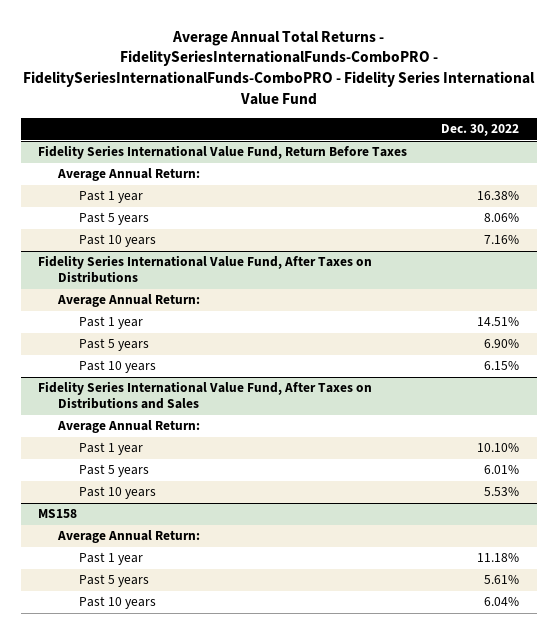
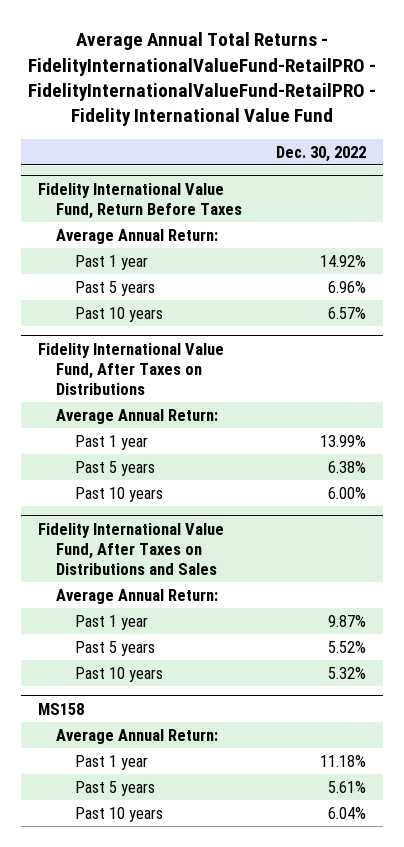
- Average Annual Total Returns - FidelitySeriesInternationalFunds-ComboPRO - FidelitySeriesInternationalFunds-ComboPRO - Fidelity Series International Value Fund
+ Average Annual Total Returns - FidelityInternationalValueFund-RetailPRO - FidelityInternationalValueFund-RetailPRO - Fidelity International Value Fund
- Fidelity Series International Value Fund, Return Before Taxes
+ Fidelity International Value Fund, Return Before Taxes
- Past 1 year | 16.38%
- Past 5 years | 8.06%
- Past 10 years | 7.16%
- Fidelity Series International Value Fund, After Taxes on Distributions
+ Past 1 year | 14.92%
+ Past 5 years | 6.96%
+ Past 10 years | 6.57%
+ Fidelity International Value Fund, After Taxes on Distributions
- Past 1 year | 14.51%
- Past 5 years | 6.90%
- Past 10 years | 6.15%
- Fidelity Series International Value Fund, After Taxes on Distributions and Sales
+ Past 1 year | 13.99%
+ Past 5 years | 6.38%
+ Past 10 years | 6.00%
+ Fidelity International Value Fund, After Taxes on Distributions and Sales
- Past 1 year | 10.10%
- Past 5 years | 6.01%
- Past 10 years | 5.53%
+ Past 1 year | 9.87%
+ Past 5 years | 5.52%
+ Past 10 years | 5.32%

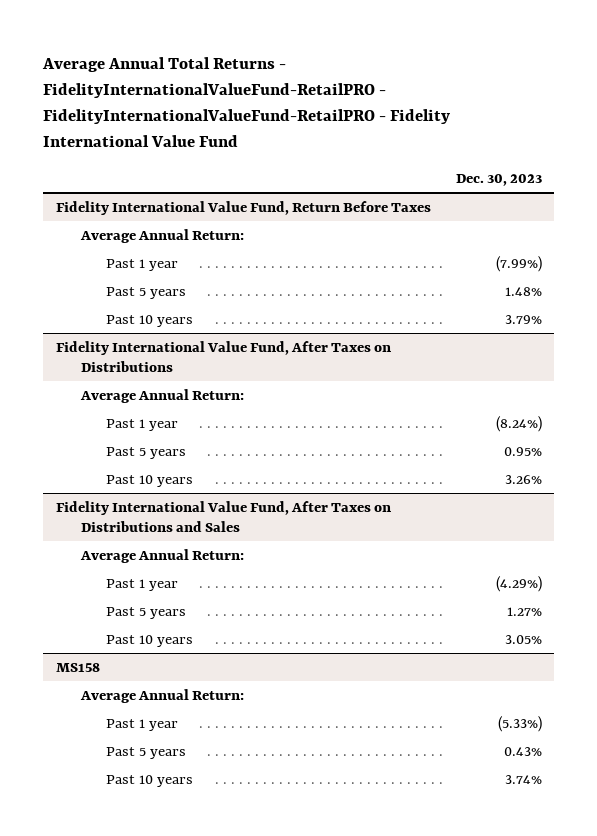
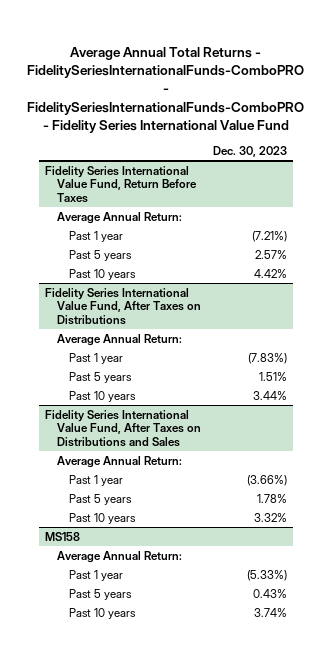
- Average Annual Total Returns - FidelityInternationalValueFund-RetailPRO - FidelityInternationalValueFund-RetailPRO - Fidelity International Value Fund
+ Average Annual Total Returns - FidelitySeriesInternationalFunds-ComboPRO - FidelitySeriesInternationalFunds-ComboPRO - Fidelity Series International Value Fund
- Fidelity International Value Fund, Return Before Taxes
+ Fidelity Series International Value Fund, Return Before Taxes
- Past 1 year | (7.99%)
- Past 5 years | 1.48%
- Past 10 years | 3.79%
- Fidelity International Value Fund, After Taxes on Distributions
+ Past 1 year | (7.21%)
+ Past 5 years | 2.57%
+ Past 10 years | 4.42%
+ Fidelity Series International Value Fund, After Taxes on Distributions
- Past 1 year | (8.24%)
- Past 5 years | 0.95%
- Past 10 years | 3.26%
- Fidelity International Value Fund, After Taxes on Distributions and Sales
+ Past 1 year | (7.83%)
+ Past 5 years | 1.51%
+ Past 10 years | 3.44%
+ Fidelity Series International Value Fund, After Taxes on Distributions and Sales
- Past 1 year | (4.29%)
- Past 5 years | 1.27%
- Past 10 years | 3.05%
+ Past 1 year | (3.66%)
+ Past 5 years | 1.78%
+ Past 10 years | 3.32%

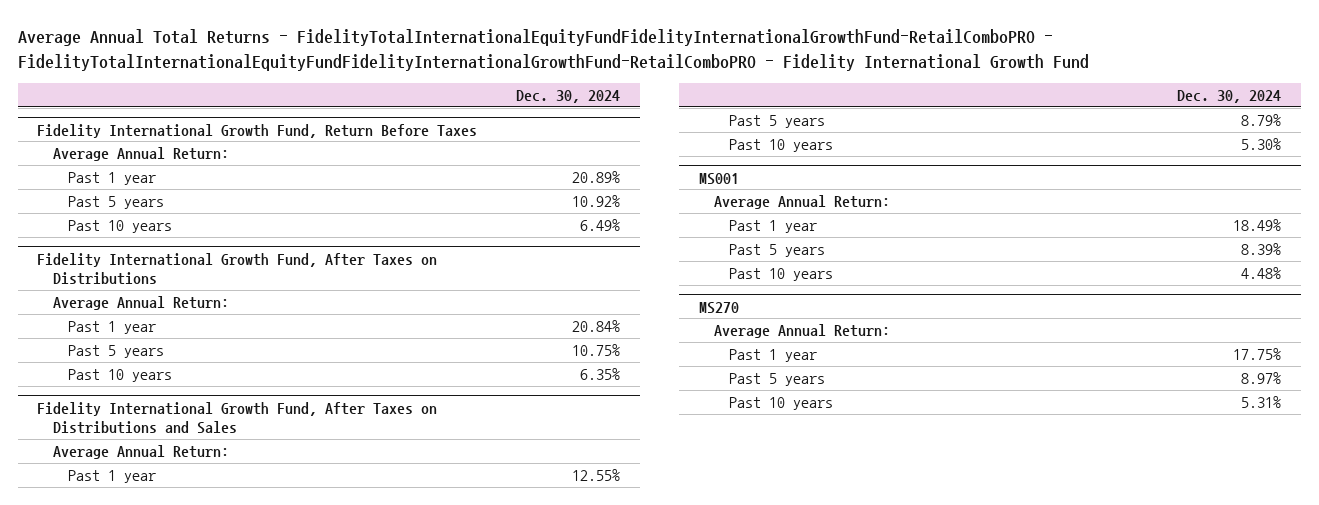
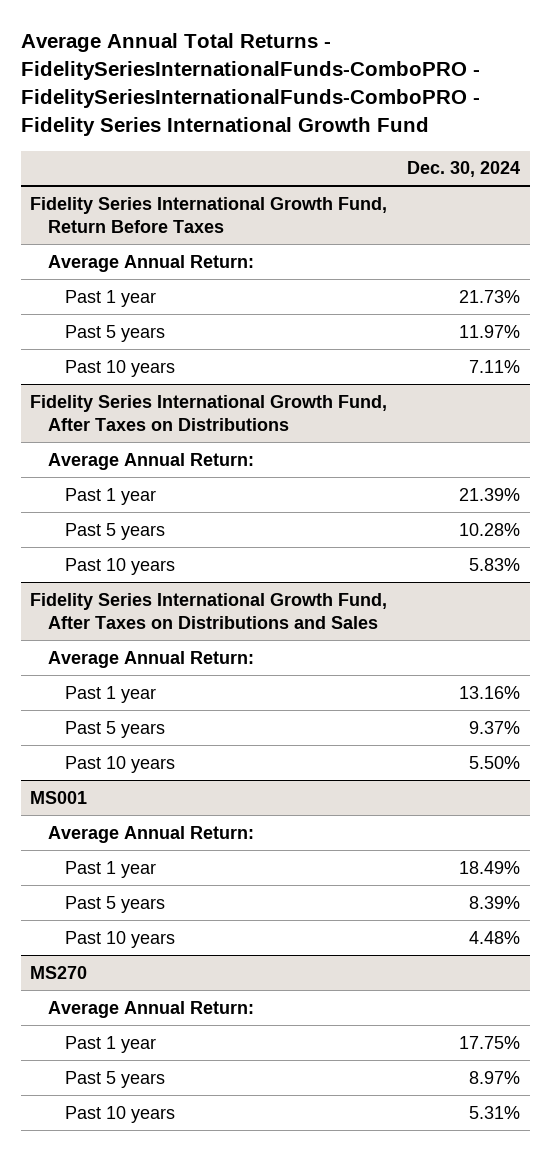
- Average Annual Total Returns - FidelityTotalInternationalEquityFundFidelityInternationalGrowthFund-RetailComboPRO - FidelityTotalInternationalEquityFundFidelityInternationalGrowthFund-RetailComboPRO - Fidelity International Growth Fund
+ Average Annual Total Returns - FidelitySeriesInternationalFunds-ComboPRO - FidelitySeriesInternationalFunds-ComboPRO - Fidelity Series International Growth Fund
- Fidelity International Growth Fund, Return Before Taxes
+ Fidelity Series International Growth Fund, Return Before Taxes
- Past 1 year | 20.89%
- Past 5 years | 10.92%
- Past 10 years | 6.49%
- Fidelity International Growth Fund, After Taxes on Distributions
+ Past 1 year | 21.73%
+ Past 5 years | 11.97%
+ Past 10 years | 7.11%
+ Fidelity Series International Growth Fund, After Taxes on Distributions
- Past 1 year | 20.84%
- Past 5 years | 10.75%
- Past 10 years | 6.35%
- Fidelity International Growth Fund, After Taxes on Distributions and Sales
+ Past 1 year | 21.39%
+ Past 5 years | 10.28%
+ Past 10 years | 5.83%
+ Fidelity Series International Growth Fund, After Taxes on Distributions and Sales
- Past 1 year | 12.55%
- Past 5 years | 8.79%
- Past 10 years | 5.30%
+ Past 1 year | 13.16%
+ Past 5 years | 9.37%
+ Past 10 years | 5.50%

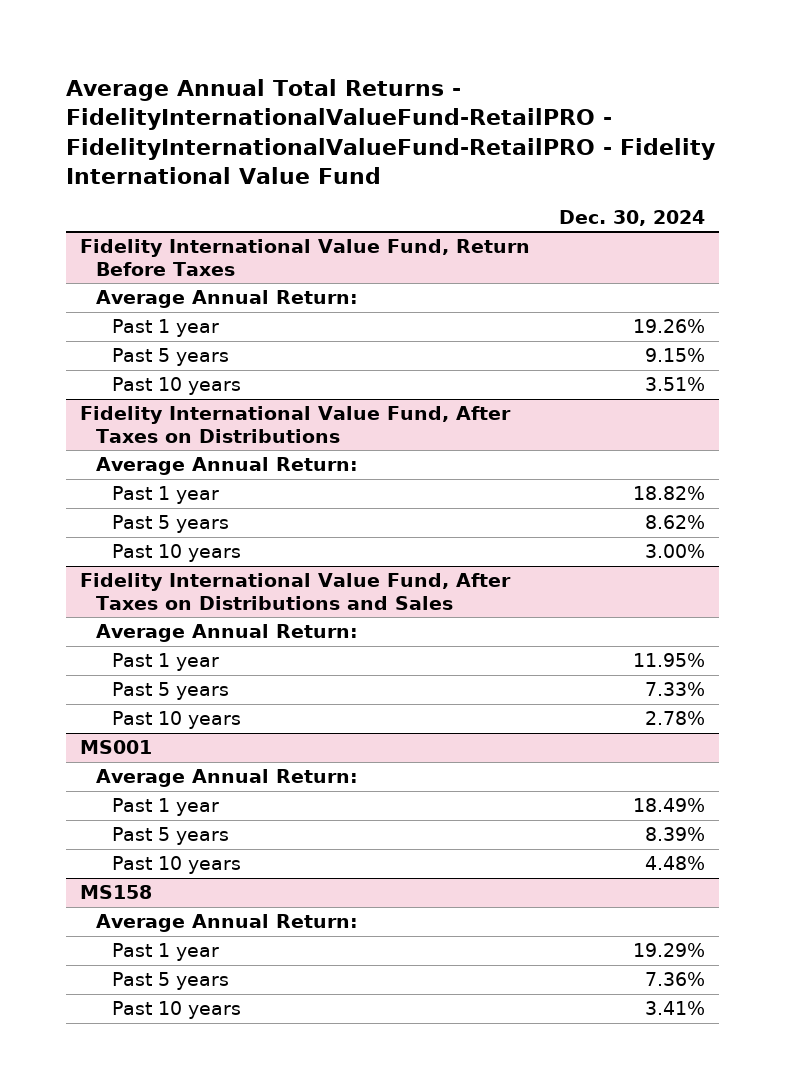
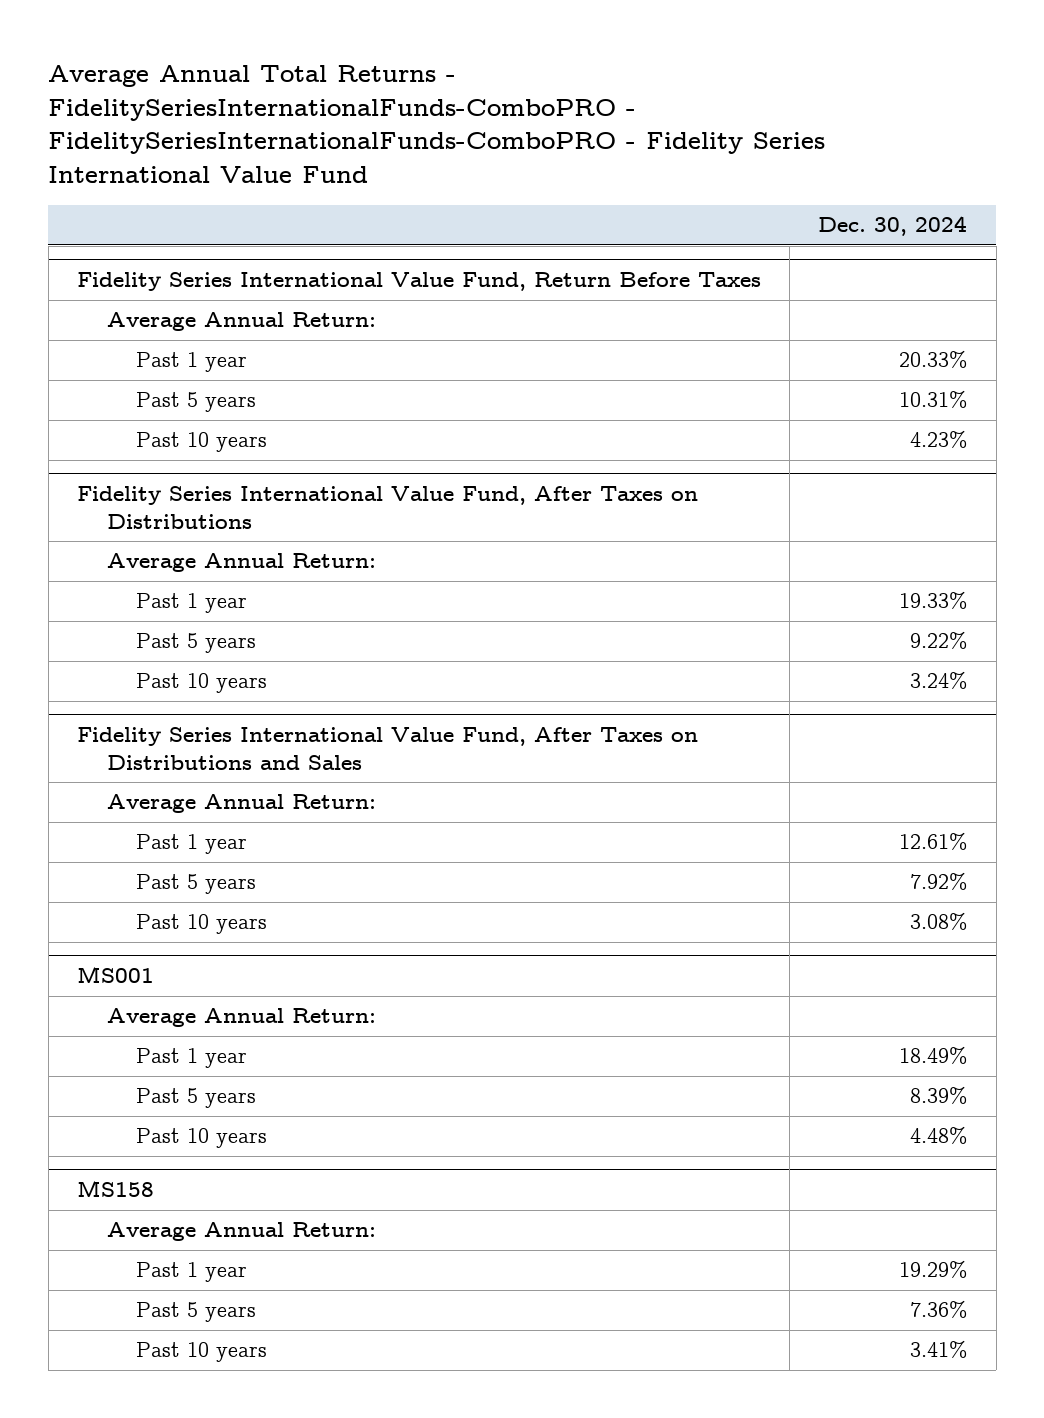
- Average Annual Total Returns - FidelityInternationalValueFund-RetailPRO - FidelityInternationalValueFund-RetailPRO - Fidelity International Value Fund
+ Average Annual Total Returns - FidelitySeriesInternationalFunds-ComboPRO - FidelitySeriesInternationalFunds-ComboPRO - Fidelity Series International Value Fund
- Fidelity International Value Fund, Return Before Taxes
+ Fidelity Series International Value Fund, Return Before Taxes
- Past 1 year | 19.26%
- Past 5 years | 9.15%
- Past 10 years | 3.51%
- Fidelity International Value Fund, After Taxes on Distributions
+ Past 1 year | 20.33%
+ Past 5 years | 10.31%
+ Past 10 years | 4.23%
+ Fidelity Series International Value Fund, After Taxes on Distributions
- Past 1 year | 18.82%
- Past 5 years | 8.62%
- Past 10 years | 3.00%
- Fidelity International Value Fund, After Taxes on Distributions and Sales
+ Past 1 year | 19.33%
+ Past 5 years | 9.22%
+ Past 10 years | 3.24%
+ Fidelity Series International Value Fund, After Taxes on Distributions and Sales
- Past 1 year | 11.95%
- Past 5 years | 7.33%
- Past 10 years | 2.78%
+ Past 1 year | 12.61%
+ Past 5 years | 7.92%
+ Past 10 years | 3.08%

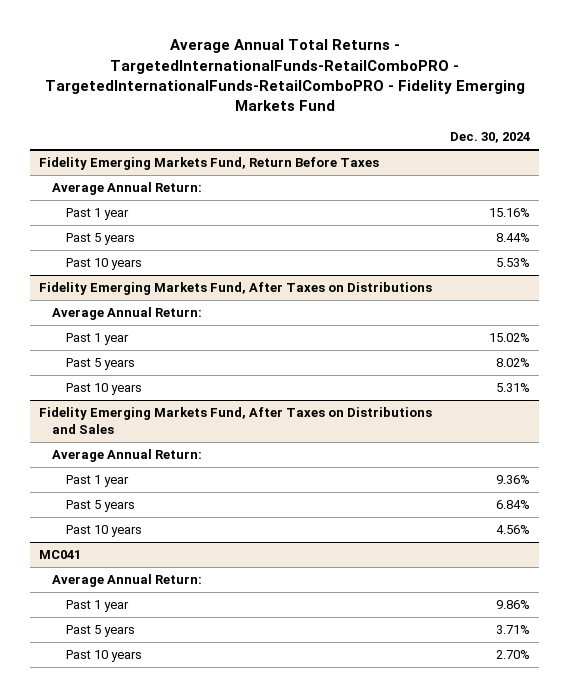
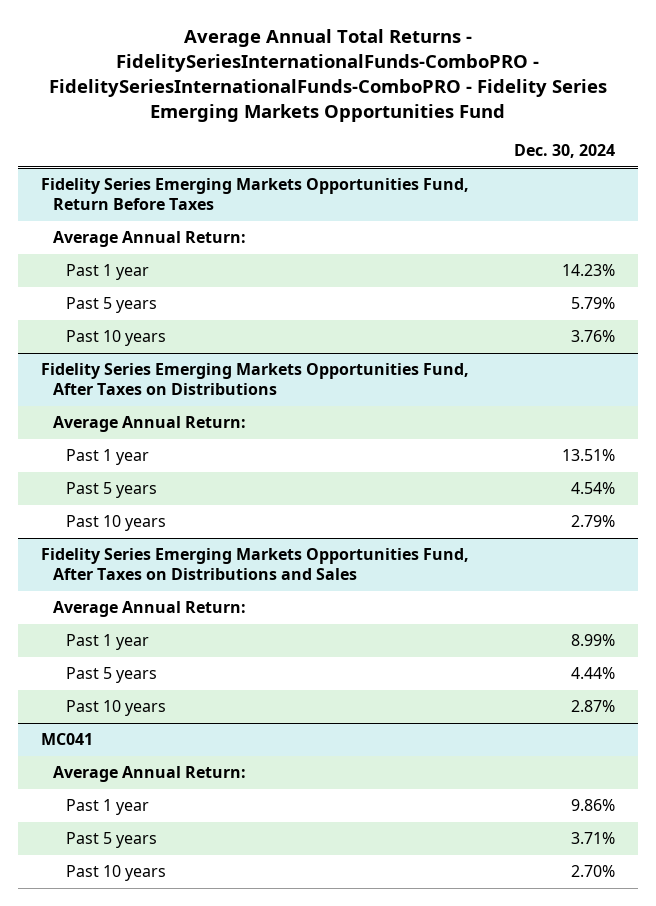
- Average Annual Total Returns - TargetedInternationalFunds-RetailComboPRO - TargetedInternationalFunds-RetailComboPRO - Fidelity Emerging Markets Fund
+ Average Annual Total Returns - FidelitySeriesInternationalFunds-ComboPRO - FidelitySeriesInternationalFunds-ComboPRO - Fidelity Series Emerging Markets Opportunities Fund
- Fidelity Emerging Markets Fund, Return Before Taxes
+ Fidelity Series Emerging Markets Opportunities Fund, Return Before Taxes
- Past 1 year | 15.16%
- Past 5 years | 8.44%
- Past 10 years | 5.53%
- Fidelity Emerging Markets Fund, After Taxes on Distributions
+ Past 1 year | 14.23%
+ Past 5 years | 5.79%
+ Past 10 years | 3.76%
+ Fidelity Series Emerging Markets Opportunities Fund, After Taxes on Distributions
- Past 1 year | 15.02%
- Past 5 years | 8.02%
- Past 10 years | 5.31%
- Fidelity Emerging Markets Fund, After Taxes on Distributions and Sales
+ Past 1 year | 13.51%
+ Past 5 years | 4.54%
+ Past 10 years | 2.79%
+ Fidelity Series Emerging Markets Opportunities Fund, After Taxes on Distributions and Sales
- Past 1 year | 9.36%
- Past 5 years | 6.84%
- Past 10 years | 4.56%
+ Past 1 year | 8.99%
+ Past 5 years | 4.44%
+ Past 10 years | 2.87%

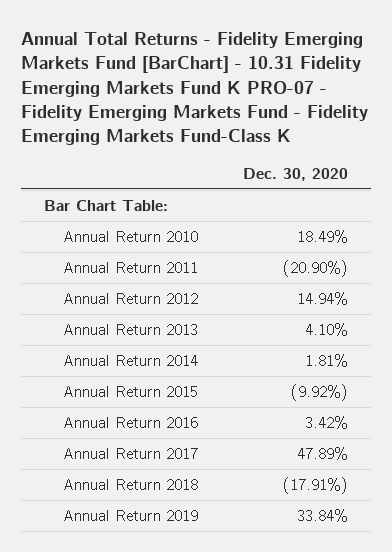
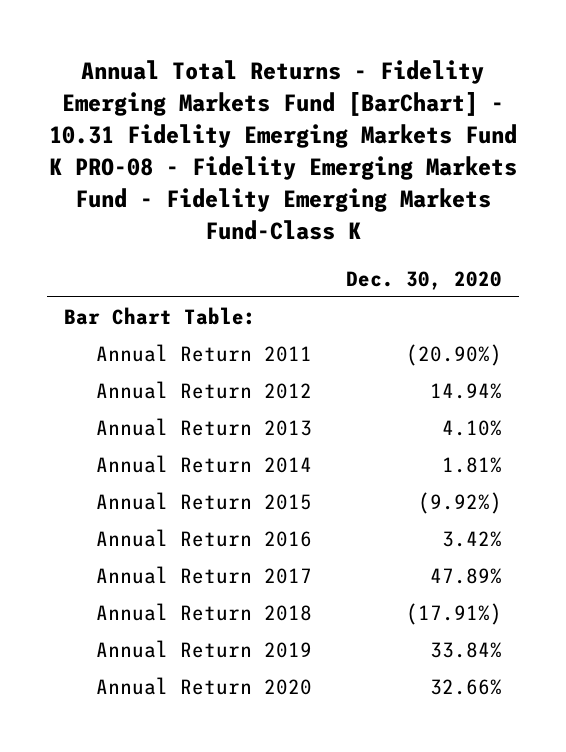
- Annual Total Returns - Fidelity Emerging Markets Fund [BarChart] - 10.31 Fidelity Emerging Markets Fund K PRO-07 - Fidelity Emerging Markets Fund - Fidelity Emerging Markets Fund-Class K
+ Annual Total Returns - Fidelity Emerging Markets Fund [BarChart] - 10.31 Fidelity Emerging Markets Fund K PRO-08 - Fidelity Emerging Markets Fund - Fidelity Emerging Markets Fund-Class K
- Annual Return 2010 | 18.49%
+ Annual Return 2020 | 32.66%

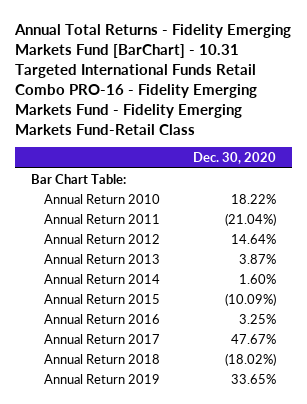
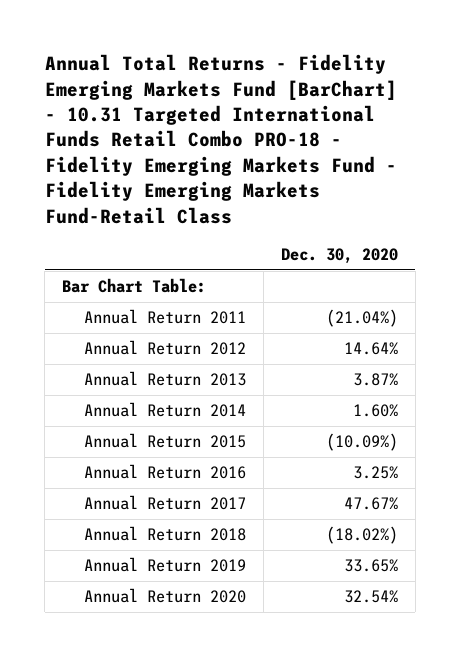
- Annual Total Returns - Fidelity Emerging Markets Fund [BarChart] - 10.31 Targeted International Funds Retail Combo PRO-16 - Fidelity Emerging Markets Fund - Fidelity Emerging Markets Fund-Retail Class
+ Annual Total Returns - Fidelity Emerging Markets Fund [BarChart] - 10.31 Targeted International Funds Retail Combo PRO-18 - Fidelity Emerging Markets Fund - Fidelity Emerging Markets Fund-Retail Class
- Annual Return 2010 | 18.22%
+ Annual Return 2020 | 32.54%

